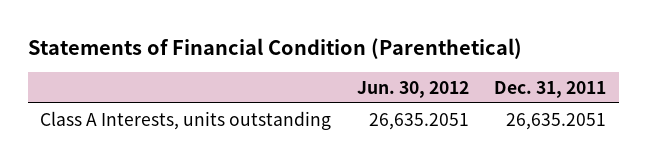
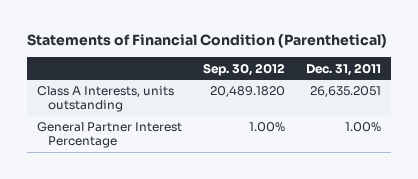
- | Jun. 30, 2012 | Dec. 31, 2011
+ | Sep. 30, 2012 | Dec. 31, 2011
+ General Partner Interest Percentage | 1.00% | 1.00%

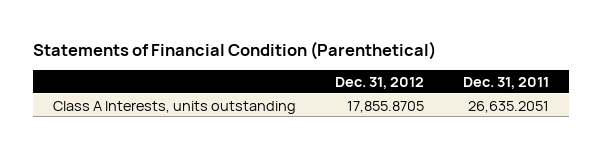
- | Sep. 30, 2012 | Dec. 31, 2011
+ | Dec. 31, 2012 | Dec. 31, 2011
- General Partner Interest Percentage | 1.00% | 1.00%

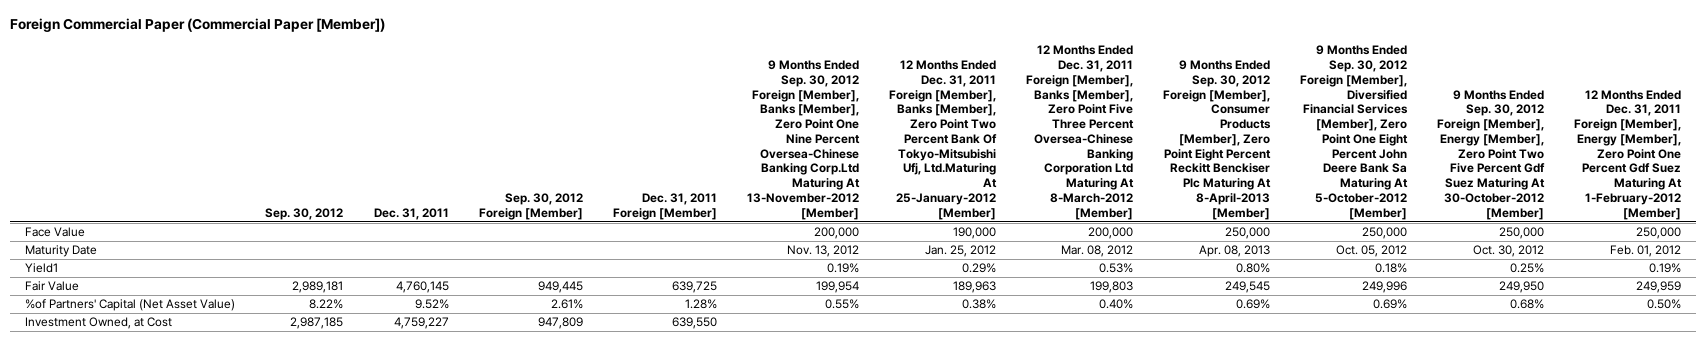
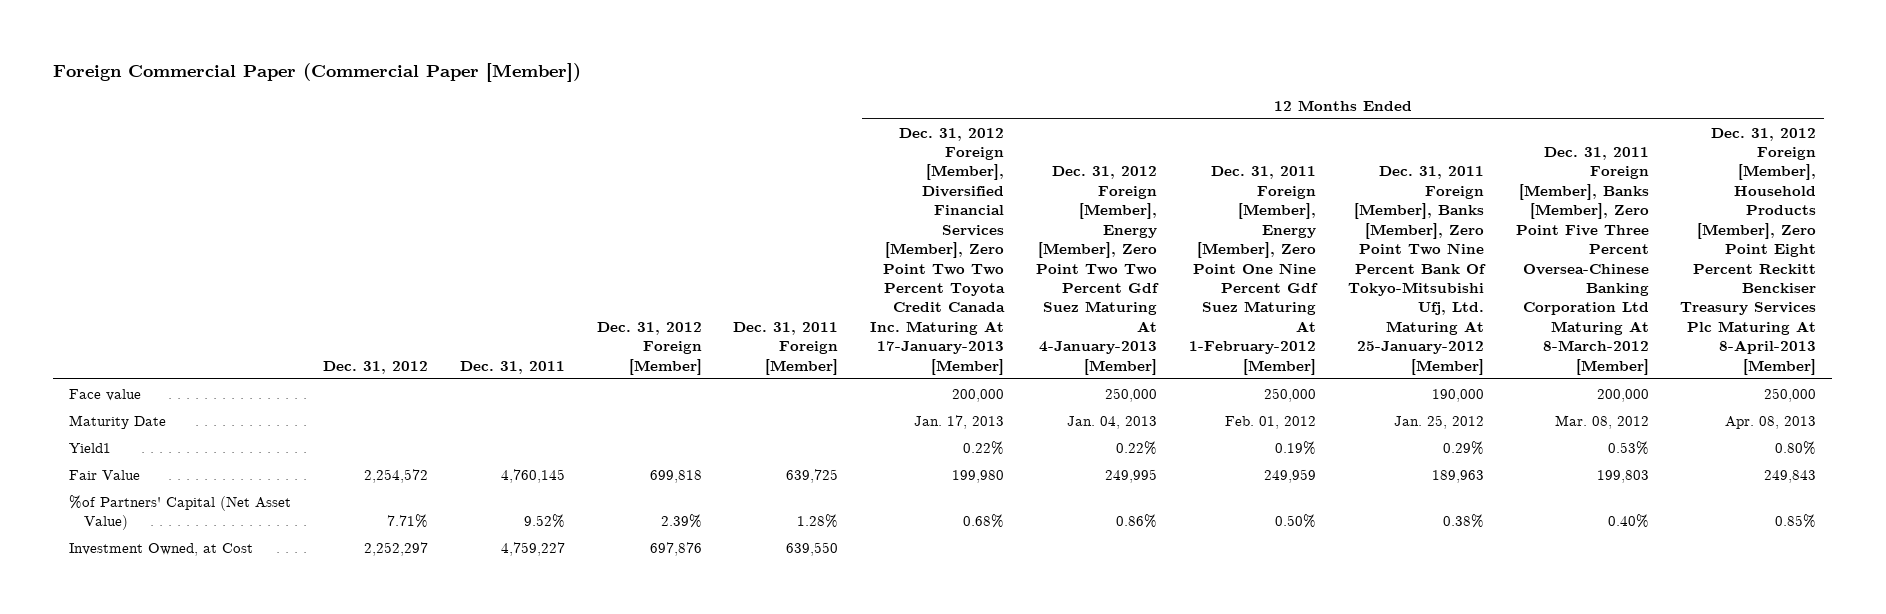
- | Sep. 30, 2012 | Dec. 31, 2011 | Sep. 30, 2012 Foreign [Member] | Dec. 31, 2011 Foreign [Member] | 9 Months Ended Sep. 30, 2012 Foreign [Member], Banks [Member], Zero Point One Nine Percent Oversea-Chinese Banking Corp.Ltd Maturing At 13-November-2012 [Member] | 12 Months Ended Dec. 31, 2011 Foreign [Member], Banks [Member], Zero Point Two Percent Bank Of Tokyo-Mitsubishi Ufj, Ltd.Maturing At 25-January-2012 [Member] | 12 Months Ended Dec. 31, 2011 Foreign [Member], Banks [Member], Zero Point Five Three Percent Oversea-Chinese Banking Corporation Ltd Maturing At 8-March-2012 [Member] | 9 Months Ended Sep. 30, 2012 Foreign [Member], Consumer Products [Member], Zero Point Eight Percent Reckitt Benckiser Plc Maturing At 8-April-2013 [Member] | 9 Months Ended Sep. 30, 2012 Foreign [Member], Diversified Financial Services [Member], Zero Point One Eight Percent John Deere Bank Sa Maturing At 5-October-2012 [Member] | 9 Months Ended Sep. 30, 2012 Foreign [Member], Energy [Member], Zero Point Two Five Percent Gdf Suez Maturing At 30-October-2012 [Member] | 12 Months Ended Dec. 31, 2011 Foreign [Member], Energy [Member], Zero Point One Percent Gdf Suez Maturing At 1-February-2012 [Member]
+ | Dec. 31, 2012 | Dec. 31, 2011 | Dec. 31, 2012 Foreign [Member] | Dec. 31, 2011 Foreign [Member] | 12 Months Ended Dec. 31, 2012 Foreign [Member], Diversified Financial Services [Member], Zero Point Two Two Percent Toyota Credit Canada Inc. Maturing At 17-January-2013 [Member] | 12 Months Ended Dec. 31, 2012 Foreign [Member], Energy [Member], Zero Point Two Two Percent Gdf Suez Maturing At 4-January-2013 [Member] | 12 Months Ended Dec. 31, 2011 Foreign [Member], Energy [Member], Zero Point One Nine Percent Gdf Suez Maturing At 1-February-2012 [Member] | 12 Months Ended Dec. 31, 2011 Foreign [Member], Banks [Member], Zero Point Two Nine Percent Bank Of Tokyo-Mitsubishi Ufj, Ltd. Maturing At 25-January-2012 [Member] | 12 Months Ended Dec. 31, 2011 Foreign [Member], Banks [Member], Zero Point Five Three Percent Oversea-Chinese Banking Corporation Ltd Maturing At 8-March-2012 [Member] | 12 Months Ended Dec. 31, 2012 Foreign [Member], Household Products [Member], Zero Point Eight Percent Reckitt Benckiser Treasury Services Plc Maturing At 8-April-2013 [Member]
- Face Value | | | | | 200,000 | 190,000 | 200,000 | 250,000 | 250,000 | 250,000 | 250,000
+ Face value | | | | | 200,000 | 250,000 | 250,000 | 190,000 | 200,000 | 250,000

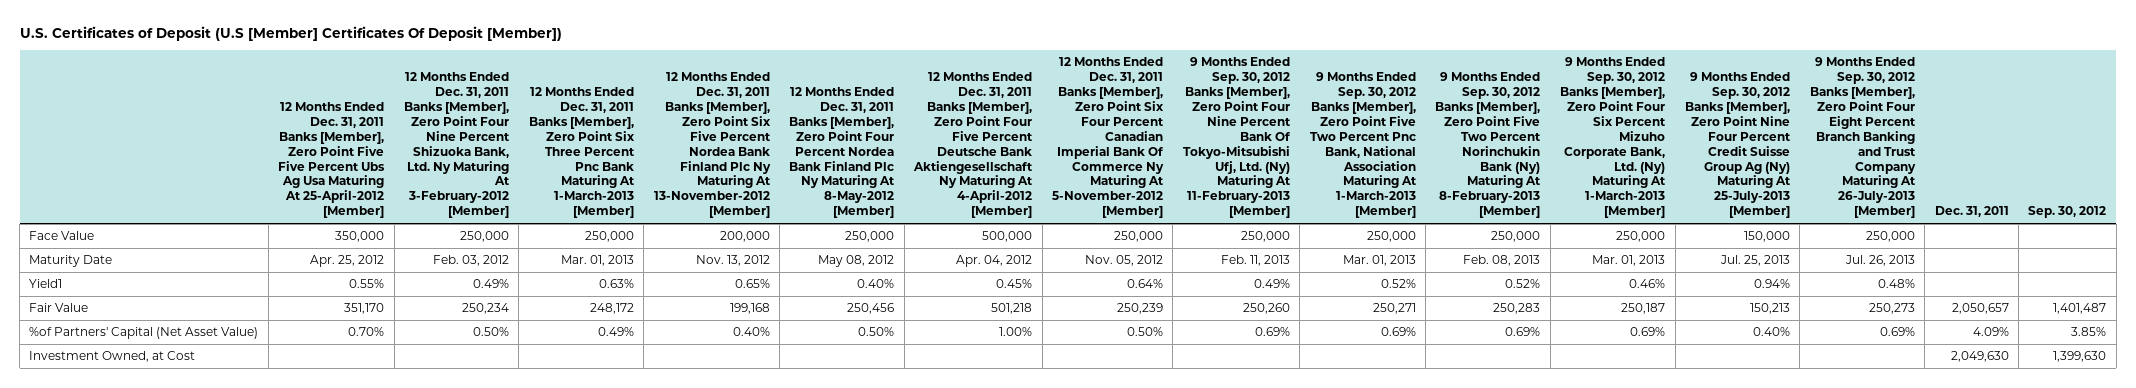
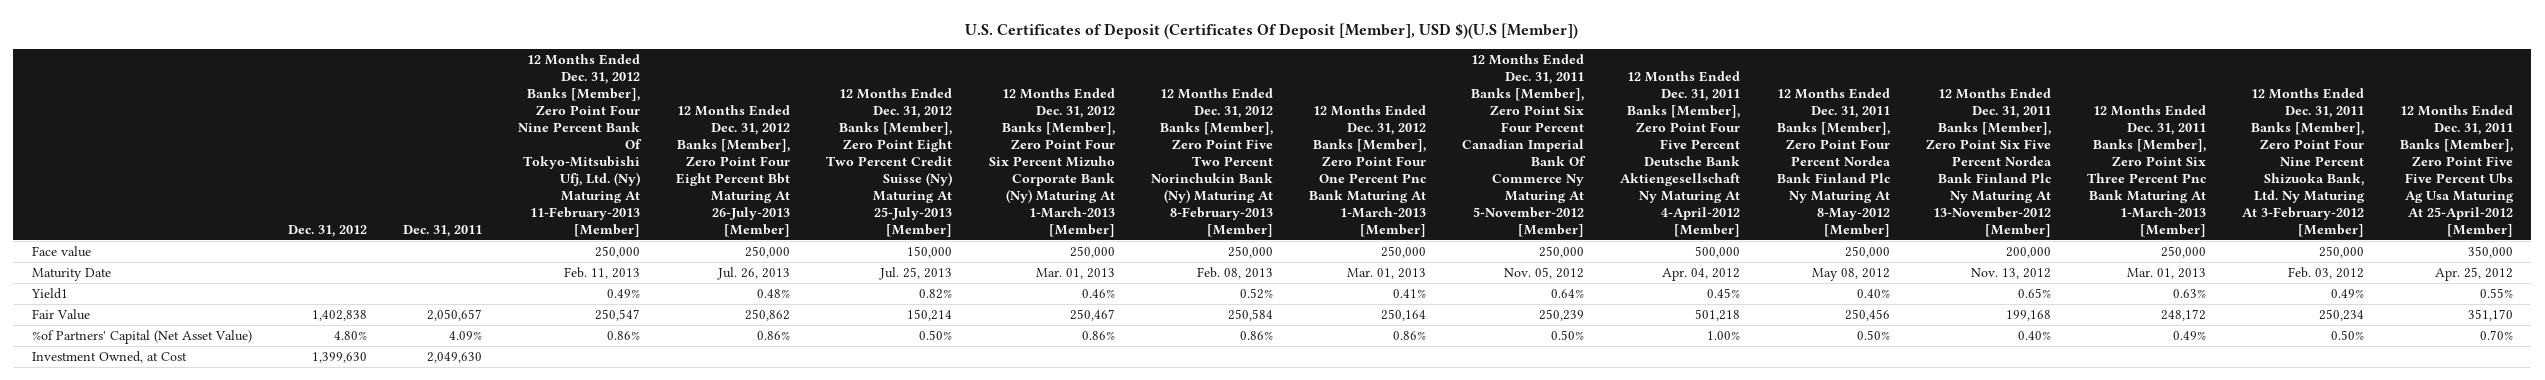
- U.S. Certificates of Deposit (U.S [Member] Certificates Of Deposit [Member])
+ U.S. Certificates of Deposit (Certificates Of Deposit [Member], USD $)(U.S [Member])
- | 12 Months Ended Dec. 31, 2011 Banks [Member], Zero Point Five Five Percent Ubs Ag Usa Maturing At 25-April-2012 [Member] | 12 Months Ended Dec. 31, 2011 Banks [Member], Zero Point Four Nine Percent Shizuoka Bank, Ltd. Ny Maturing At 3-February-2012 [Member] | 12 Months Ended Dec. 31, 2011 Banks [Member], Zero Point Six Three Percent Pnc Bank Maturing At 1-March-2013 [Member] | 12 Months Ended Dec. 31, 2011 Banks [Member], Zero Point Six Five Percent Nordea Bank Finland Plc Ny Maturing At 13-November-2012 [Member] | 12 Months Ended Dec. 31, 2011 Banks [Member], Zero Point Four Percent Nordea Bank Finland Plc Ny Maturing At 8-May-2012 [Member] | 12 Months Ended Dec. 31, 2011 Banks [Member], Zero Point Four Five Percent Deutsche Bank Aktiengesellschaft Ny Maturing At 4-April-2012 [Member] | 12 Months Ended Dec. 31, 2011 Banks [Member], Zero Point Six Four Percent Canadian Imperial Bank Of Commerce Ny Maturing At 5-November-2012 [Member] | 9 Months Ended Sep. 30, 2012 Banks [Member], Zero Point Four Nine Percent Bank Of Tokyo-Mitsubishi Ufj, Ltd. (Ny) Maturing At 11-February-2013 [Member] | 9 Months Ended Sep. 30, 2012 Banks [Member], Zero Point Five Two Percent Pnc Bank, National Association Maturing At 1-March-2013 [Member] | 9 Months Ended Sep. 30, 2012 Banks [Member], Zero Point Five Two Percent Norinchukin Bank (Ny) Maturing At 8-February-2013 [Member] | 9 Months Ended Sep. 30, 2012 Banks [Member], Zero Point Four Six Percent Mizuho Corporate Bank, Ltd. (Ny) Maturing At 1-March-2013 [Member] | 9 Months Ended Sep. 30, 2012 Banks [Member], Zero Point Nine Four Percent Credit Suisse Group Ag (Ny) Maturing At 25-July-2013 [Member] | 9 Months Ended Sep. 30, 2012 Banks [Member], Zero Point Four Eight Percent Branch Banking and Trust Company Maturing At 26-July-2013 [Member] | Dec. 31, 2011 | Sep. 30, 2012
+ | Dec. 31, 2012 | Dec. 31, 2011 | 12 Months Ended Dec. 31, 2012 Banks [Member], Zero Point Four Nine Percent Bank Of Tokyo-Mitsubishi Ufj, Ltd. (Ny) Maturing At 11-February-2013 [Member] | 12 Months Ended Dec. 31, 2012 Banks [Member], Zero Point Four Eight Percent Bbt Maturing At 26-July-2013 [Member] | 12 Months Ended Dec. 31, 2012 Banks [Member], Zero Point Eight Two Percent Credit Suisse (Ny) Maturing At 25-July-2013 [Member] | 12 Months Ended Dec. 31, 2012 Banks [Member], Zero Point Four Six Percent Mizuho Corporate Bank (Ny) Maturing At 1-March-2013 [Member] | 12 Months Ended Dec. 31, 2012 Banks [Member], Zero Point Five Two Percent Norinchukin Bank (Ny) Maturing At 8-February-2013 [Member] | 12 Months Ended Dec. 31, 2012 Banks [Member], Zero Point Four One Percent Pnc Bank Maturing At 1-March-2013 [Member] | 12 Months Ended Dec. 31, 2011 Banks [Member], Zero Point Six Four Percent Canadian Imperial Bank Of Commerce Ny Maturing At 5-November-2012 [Member] | 12 Months Ended Dec. 31, 2011 Banks [Member], Zero Point Four Five Percent Deutsche Bank Aktiengesellschaft Ny Maturing At 4-April-2012 [Member] | 12 Months Ended Dec. 31, 2011 Banks [Member], Zero Point Four Percent Nordea Bank Finland Plc Ny Maturing At 8-May-2012 [Member] | 12 Months Ended Dec. 31, 2011 Banks [Member], Zero Point Six Five Percent Nordea Bank Finland Plc Ny Maturing At 13-November-2012 [Member] | 12 Months Ended Dec. 31, 2011 Banks [Member], Zero Point Six Three Percent Pnc Bank Maturing At 1-March-2013 [Member] | 12 Months Ended Dec. 31, 2011 Banks [Member], Zero Point Four Nine Percent Shizuoka Bank, Ltd. Ny Maturing At 3-February-2012 [Member] | 12 Months Ended Dec. 31, 2011 Banks [Member], Zero Point Five Five Percent Ubs Ag Usa Maturing At 25-April-2012 [Member]
- Face Value | 350,000 | 250,000 | 250,000 | 200,000 | 250,000 | 500,000 | 250,000 | 250,000 | 250,000 | 250,000 | 250,000 | 150,000 | 250,000 | |
+ Face value | | | 250,000 | 250,000 | 150,000 | 250,000 | 250,000 | 250,000 | 250,000 | 500,000 | 250,000 | 200,000 | 250,000 | 250,000 | 350,000

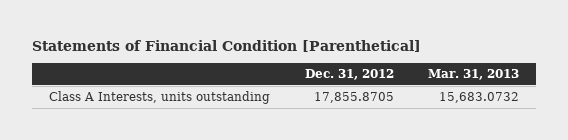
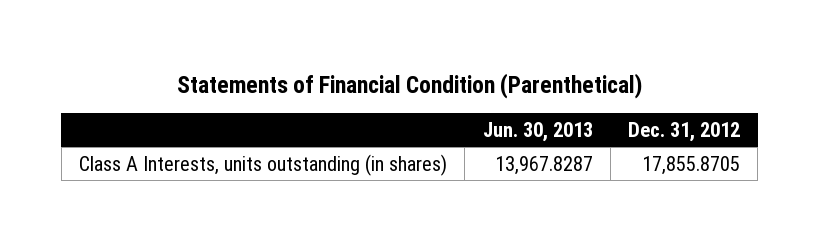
- Statements of Financial Condition [Parenthetical]
+ Statements of Financial Condition (Parenthetical)
- | Dec. 31, 2012 | Mar. 31, 2013
+ | Jun. 30, 2013 | Dec. 31, 2012
- Class A Interests, units outstanding | 17,855.8705 | 15,683.0732
+ Class A Interests, units outstanding (in shares) | 13,967.8287 | 17,855.8705

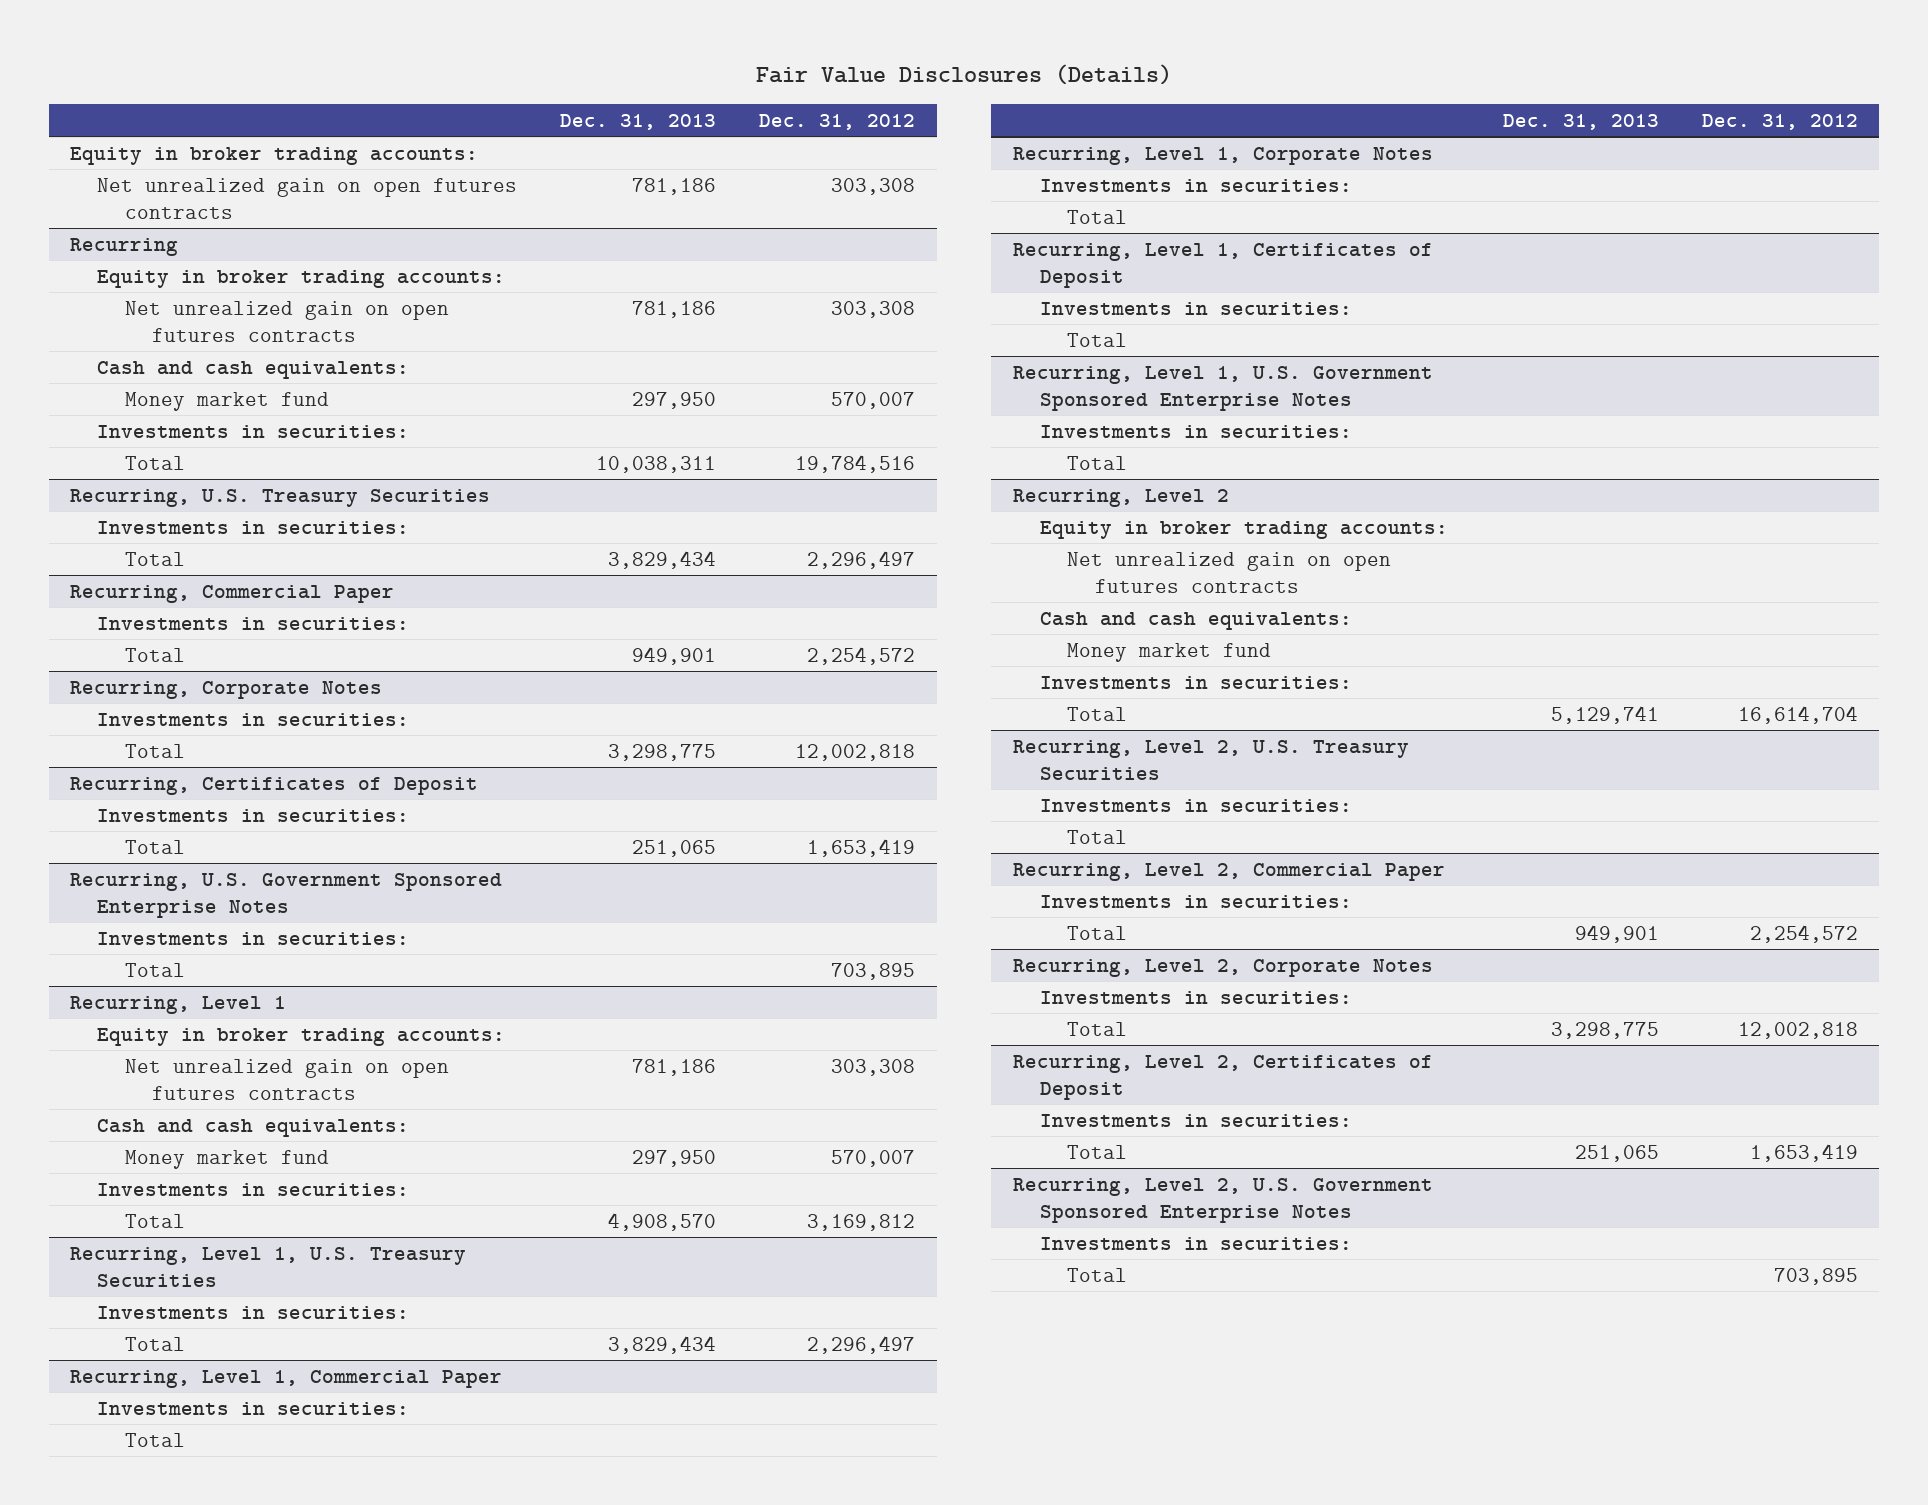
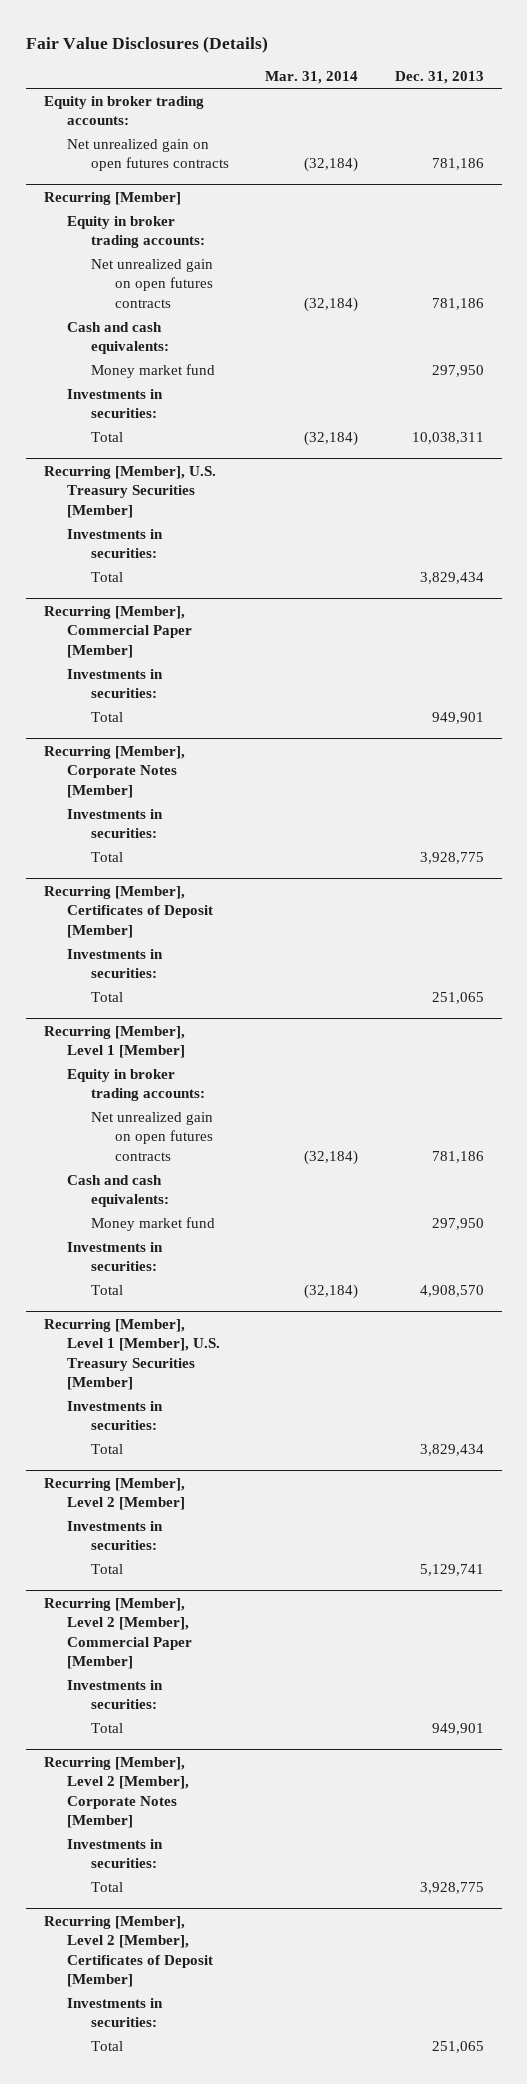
- | Dec. 31, 2013 | Dec. 31, 2012
+ | Mar. 31, 2014 | Dec. 31, 2013
- Recurring
+ Recurring [Member]
- Recurring, U.S. Treasury Securities
+ Recurring [Member], U.S. Treasury Securities [Member]
- Recurring, Commercial Paper
+ Recurring [Member], Commercial Paper [Member]
- Recurring, Corporate Notes
+ Recurring [Member], Corporate Notes [Member]
- Total | 3,298,775 | 12,002,818
- Recurring, Certificates of Deposit
+ Total | | 3,928,775
+ Recurring [Member], Certificates of Deposit [Member]
- Recurring, U.S. Government Sponsored Enterprise Notes
- Investments in securities:
- Total | | 703,895
- Recurring, Level 1
+ Recurring [Member], Level 1 [Member]
- Recurring, Level 1, U.S. Treasury Securities
+ Recurring [Member], Level 1 [Member], U.S. Treasury Securities [Member]
- Recurring, Level 1, Commercial Paper
- Investments in securities:
- Total
- Recurring, Level 1, Corporate Notes
- Investments in securities:
- Total
- Recurring, Level 1, Certificates of Deposit
- Investments in securities:
- Total
- Recurring, Level 1, U.S. Government Sponsored Enterprise Notes
- Investments in securities:
- Total
- Recurring, Level 2
- Equity in broker trading accounts:
- Net unrealized gain on open futures contracts
- Cash and cash equivalents:
- Money market fund
+ Recurring [Member], Level 2 [Member]
- Recurring, Level 2, U.S. Treasury Securities
- Investments in securities:
- Total
- Recurring, Level 2, Commercial Paper
+ Recurring [Member], Level 2 [Member], Commercial Paper [Member]
- Recurring, Level 2, Corporate Notes
+ Recurring [Member], Level 2 [Member], Corporate Notes [Member]
- Total | 3,298,775 | 12,002,818
- Recurring, Level 2, Certificates of Deposit
+ Total | | 3,928,775
+ Recurring [Member], Level 2 [Member], Certificates of Deposit [Member]
- Recurring, Level 2, U.S. Government Sponsored Enterprise Notes
- Investments in securities:
- Total | | 703,895

